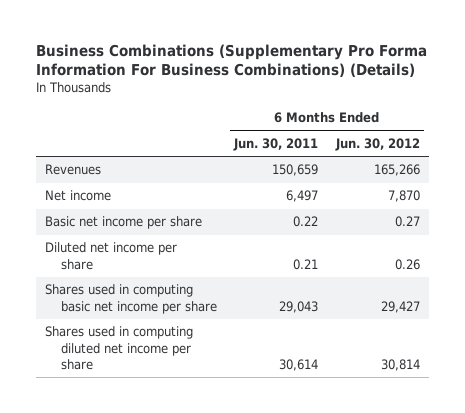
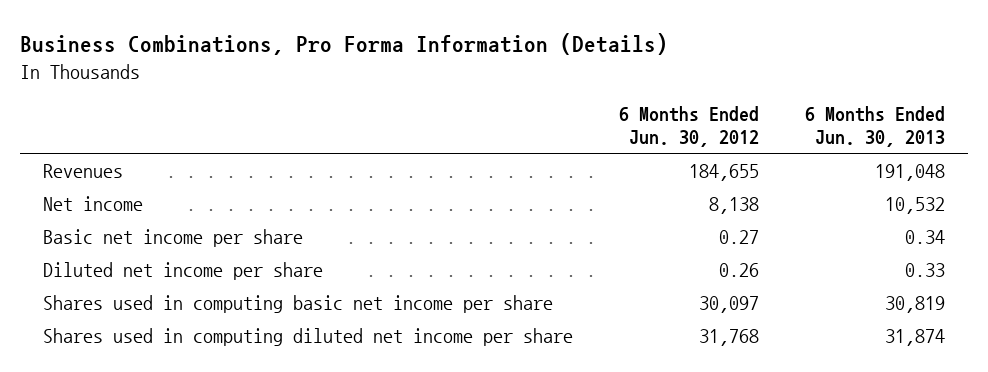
- Business Combinations (Supplementary Pro Forma Information For Business Combinations) (Details)
+ Business Combinations, Pro Forma Information (Details)
- | 6 Months Ended Jun. 30, 2011 | 6 Months Ended Jun. 30, 2012
+ | 6 Months Ended Jun. 30, 2012 | 6 Months Ended Jun. 30, 2013
- Revenues | 150,659 | 165,266
- Net income | 6,497 | 7,870
+ Revenues | 184,655 | 191,048
+ Net income | 8,138 | 10,532
- Shares used in computing basic net income per share | 29,043 | 29,427
- Shares used in computing diluted net income per share | 30,614 | 30,814
+ Shares used in computing basic net income per share | 30,097 | 30,819
+ Shares used in computing diluted net income per share | 31,768 | 31,874

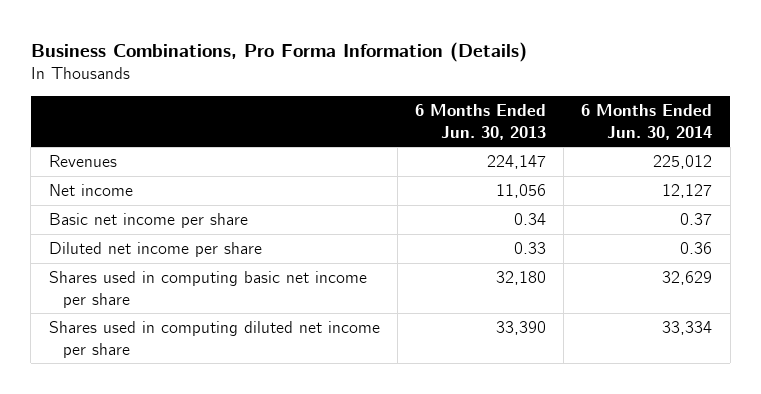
- | 6 Months Ended Jun. 30, 2012 | 6 Months Ended Jun. 30, 2013
+ | 6 Months Ended Jun. 30, 2013 | 6 Months Ended Jun. 30, 2014
- Revenues | 184,655 | 191,048
- Net income | 8,138 | 10,532
+ Revenues | 224,147 | 225,012
+ Net income | 11,056 | 12,127
- Shares used in computing basic net income per share | 30,097 | 30,819
- Shares used in computing diluted net income per share | 31,768 | 31,874
+ Shares used in computing basic net income per share | 32,180 | 32,629
+ Shares used in computing diluted net income per share | 33,390 | 33,334

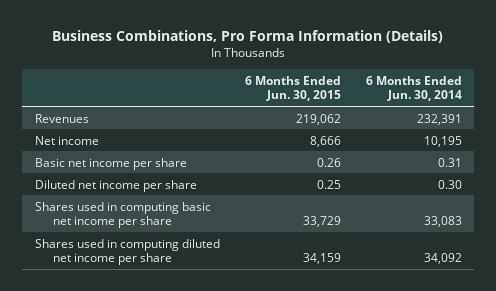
- | 6 Months Ended Jun. 30, 2013 | 6 Months Ended Jun. 30, 2014
+ | 6 Months Ended Jun. 30, 2015 | 6 Months Ended Jun. 30, 2014
- Revenues | 224,147 | 225,012
- Net income | 11,056 | 12,127
- Basic net income per share | 0.34 | 0.37
- Diluted net income per share | 0.33 | 0.36
- Shares used in computing basic net income per share | 32,180 | 32,629
- Shares used in computing diluted net income per share | 33,390 | 33,334
+ Revenues | 219,062 | 232,391
+ Net income | 8,666 | 10,195
+ Basic net income per share | 0.26 | 0.31
+ Diluted net income per share | 0.25 | 0.30
+ Shares used in computing basic net income per share | 33,729 | 33,083
+ Shares used in computing diluted net income per share | 34,159 | 34,092

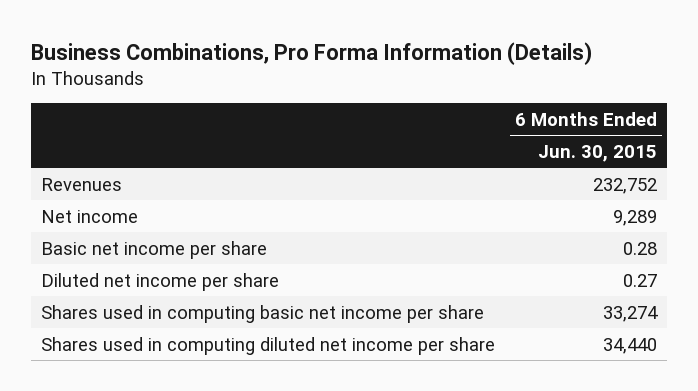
- | 6 Months Ended Jun. 30, 2015 | 6 Months Ended Jun. 30, 2014
+ | 6 Months Ended Jun. 30, 2015
- Revenues | 219,062 | 232,391
- Net income | 8,666 | 10,195
- Basic net income per share | 0.26 | 0.31
- Diluted net income per share | 0.25 | 0.30
- Shares used in computing basic net income per share | 33,729 | 33,083
- Shares used in computing diluted net income per share | 34,159 | 34,092
+ Revenues | 232,752
+ Net income | 9,289
+ Basic net income per share | 0.28
+ Diluted net income per share | 0.27
+ Shares used in computing basic net income per share | 33,274
+ Shares used in computing diluted net income per share | 34,440

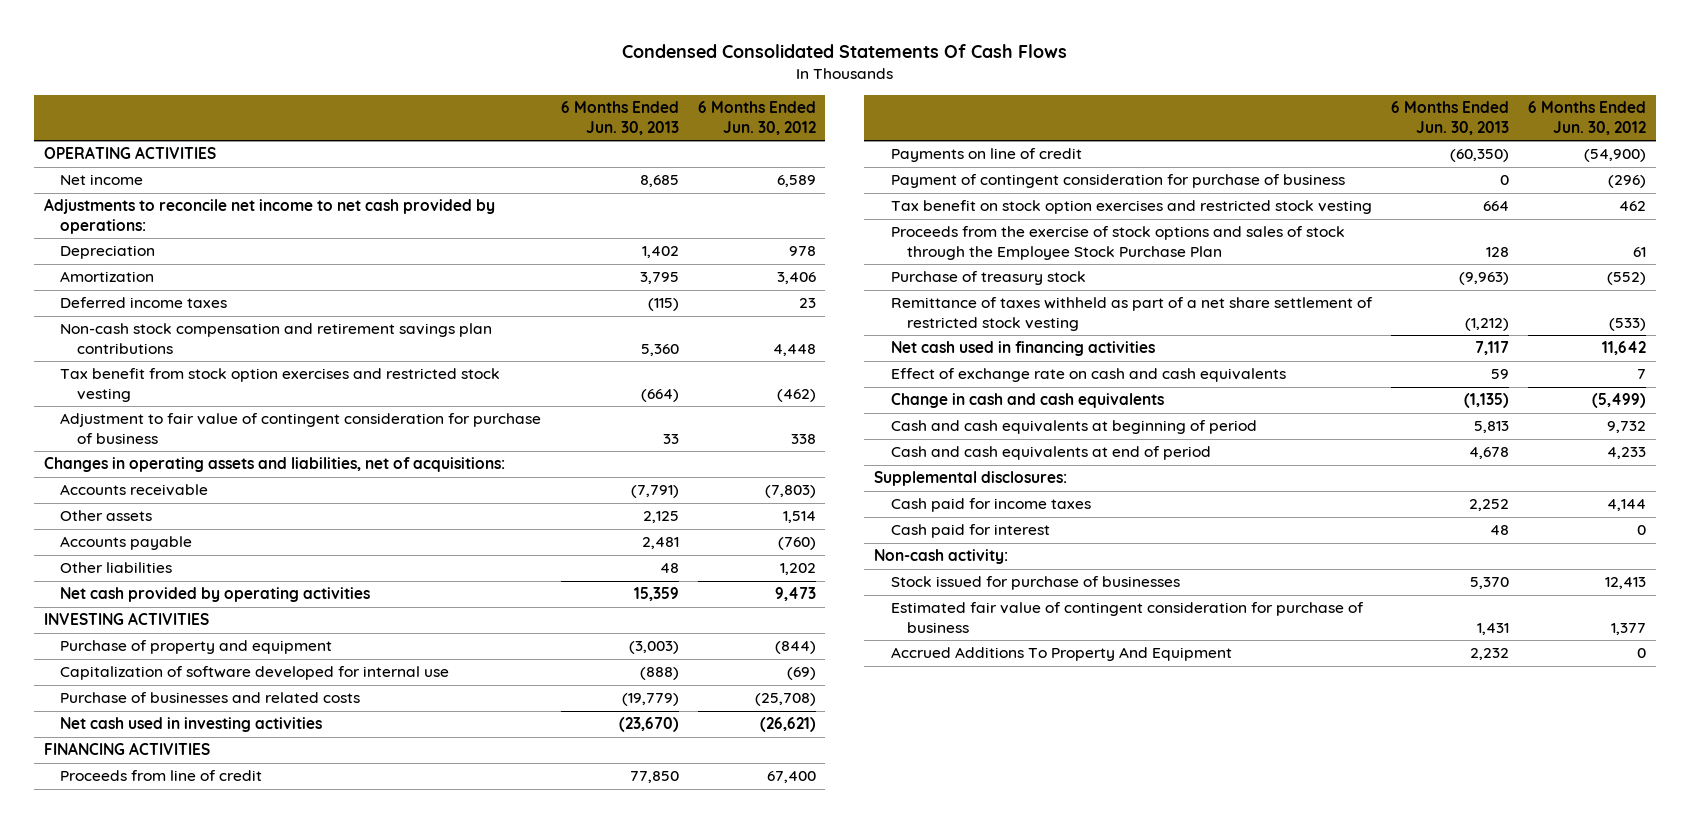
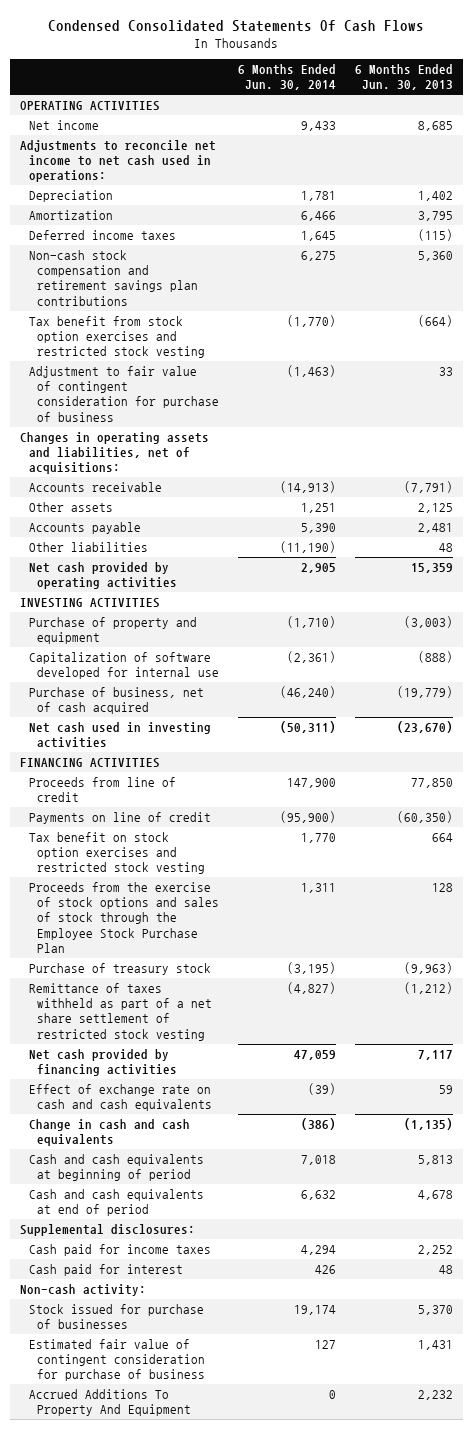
- | 6 Months Ended Jun. 30, 2013 | 6 Months Ended Jun. 30, 2012
+ | 6 Months Ended Jun. 30, 2014 | 6 Months Ended Jun. 30, 2013
- Adjustments to reconcile net income to net cash provided by operations:
+ Adjustments to reconcile net income to net cash used in operations:
- Purchase of businesses and related costs | (19,779) | (25,708)
+ Purchase of business, net of cash acquired | (46,240) | (19,779)
- Payment of contingent consideration for purchase of business | 0 | (296)
- Net cash used in financing activities | 7,117 | 11,642
+ Net cash provided by financing activities | 47,059 | 7,117

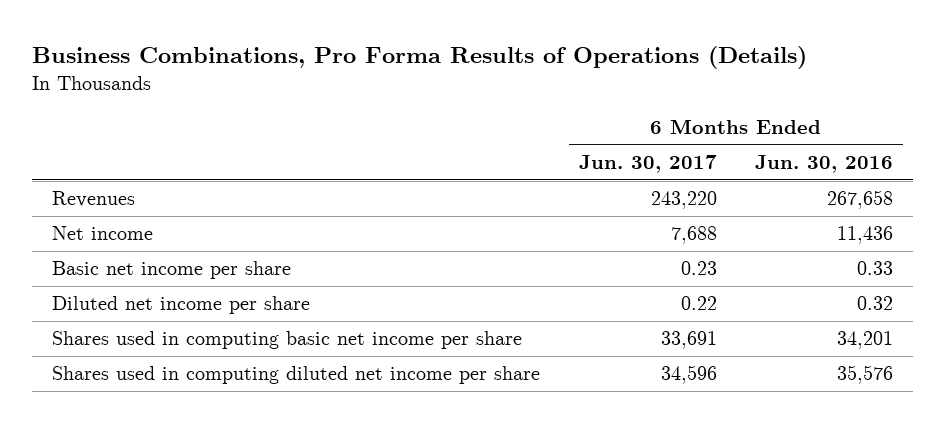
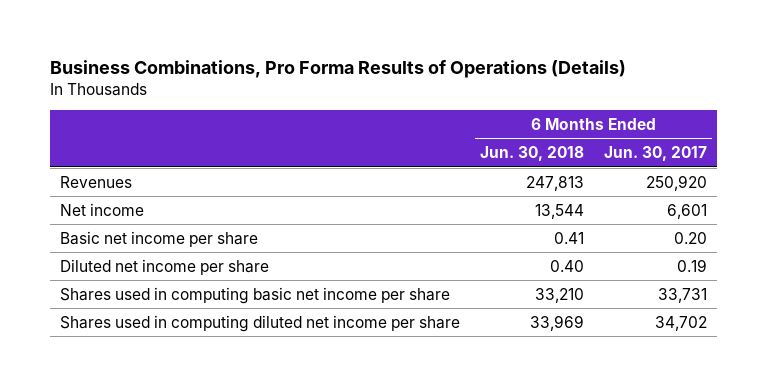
- | 6 Months Ended Jun. 30, 2017 | 6 Months Ended Jun. 30, 2016
+ | 6 Months Ended Jun. 30, 2018 | 6 Months Ended Jun. 30, 2017
- Revenues | 243,220 | 267,658
- Net income | 7,688 | 11,436
- Basic net income per share | 0.23 | 0.33
- Diluted net income per share | 0.22 | 0.32
- Shares used in computing basic net income per share | 33,691 | 34,201
- Shares used in computing diluted net income per share | 34,596 | 35,576
+ Revenues | 247,813 | 250,920
+ Net income | 13,544 | 6,601
+ Basic net income per share | 0.41 | 0.20
+ Diluted net income per share | 0.40 | 0.19
+ Shares used in computing basic net income per share | 33,210 | 33,731
+ Shares used in computing diluted net income per share | 33,969 | 34,702

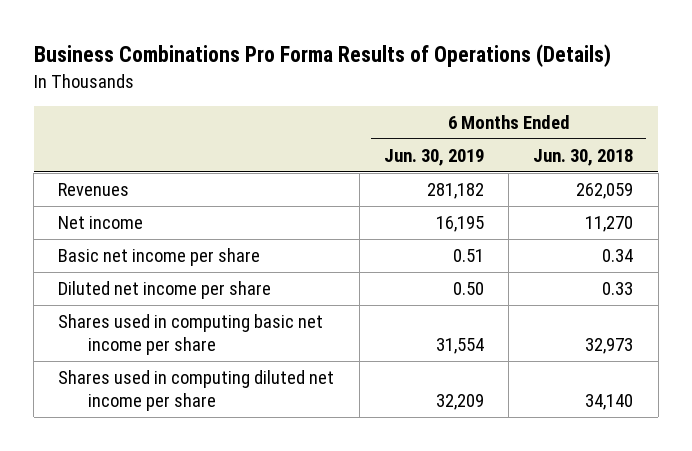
- Business Combinations, Pro Forma Results of Operations (Details)
+ Business Combinations Pro Forma Results of Operations (Details)
- | 6 Months Ended Jun. 30, 2018 | 6 Months Ended Jun. 30, 2017
+ | 6 Months Ended Jun. 30, 2019 | 6 Months Ended Jun. 30, 2018
- Revenues | 247,813 | 250,920
- Net income | 13,544 | 6,601
- Basic net income per share | 0.41 | 0.20
- Diluted net income per share | 0.40 | 0.19
- Shares used in computing basic net income per share | 33,210 | 33,731
- Shares used in computing diluted net income per share | 33,969 | 34,702
+ Revenues | 281,182 | 262,059
+ Net income | 16,195 | 11,270
+ Basic net income per share | 0.51 | 0.34
+ Diluted net income per share | 0.50 | 0.33
+ Shares used in computing basic net income per share | 31,554 | 32,973
+ Shares used in computing diluted net income per share | 32,209 | 34,140

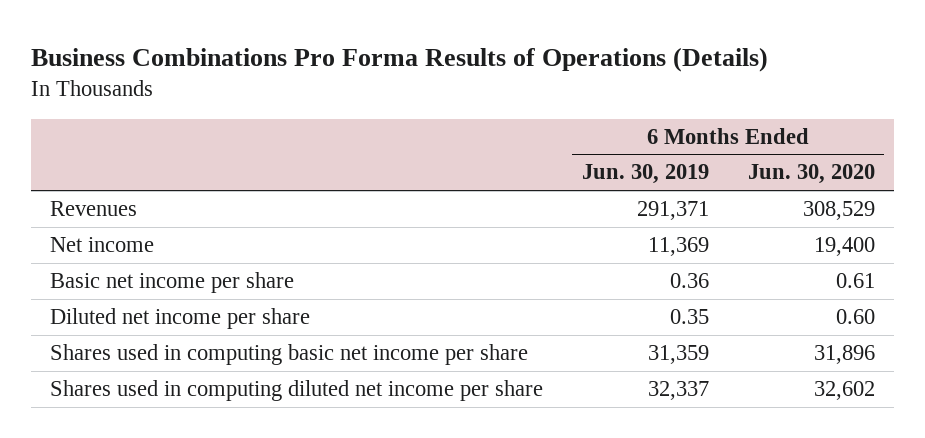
- | 6 Months Ended Jun. 30, 2019 | 6 Months Ended Jun. 30, 2018
+ | 6 Months Ended Jun. 30, 2019 | 6 Months Ended Jun. 30, 2020
- Revenues | 281,182 | 262,059
- Net income | 16,195 | 11,270
- Basic net income per share | 0.51 | 0.34
- Diluted net income per share | 0.50 | 0.33
- Shares used in computing basic net income per share | 31,554 | 32,973
- Shares used in computing diluted net income per share | 32,209 | 34,140
+ Revenues | 291,371 | 308,529
+ Net income | 11,369 | 19,400
+ Basic net income per share | 0.36 | 0.61
+ Diluted net income per share | 0.35 | 0.60
+ Shares used in computing basic net income per share | 31,359 | 31,896
+ Shares used in computing diluted net income per share | 32,337 | 32,602

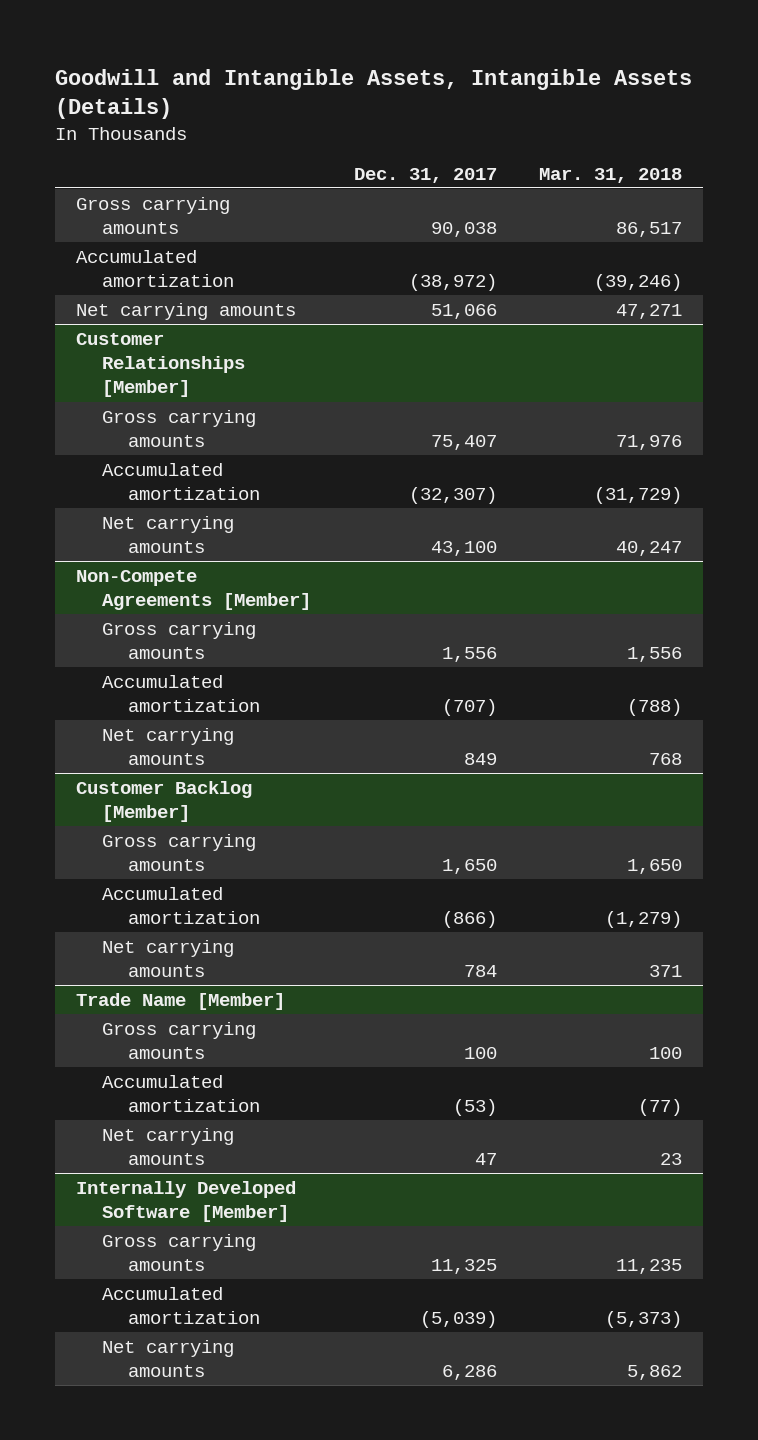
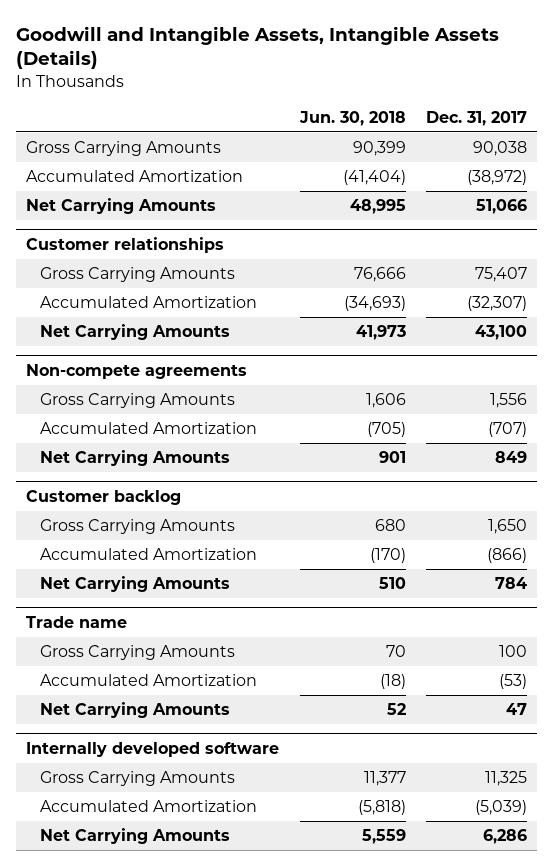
- | Dec. 31, 2017 | Mar. 31, 2018
+ | Jun. 30, 2018 | Dec. 31, 2017
- Gross carrying amounts | 90,038 | 86,517
- Accumulated amortization | (38,972) | (39,246)
- Net carrying amounts | 51,066 | 47,271
- Customer Relationships [Member]
- Gross carrying amounts | 75,407 | 71,976
- Accumulated amortization | (32,307) | (31,729)
- Net carrying amounts | 43,100 | 40,247
- Non-Compete Agreements [Member]
- Gross carrying amounts | 1,556 | 1,556
- Accumulated amortization | (707) | (788)
- Net carrying amounts | 849 | 768
- Customer Backlog [Member]
- Gross carrying amounts | 1,650 | 1,650
- Accumulated amortization | (866) | (1,279)
- Net carrying amounts | 784 | 371
- Trade Name [Member]
- Gross carrying amounts | 100 | 100
- Accumulated amortization | (53) | (77)
- Net carrying amounts | 47 | 23
- Internally Developed Software [Member]
- Gross carrying amounts | 11,325 | 11,235
- Accumulated amortization | (5,039) | (5,373)
- Net carrying amounts | 6,286 | 5,862
+ Gross Carrying Amounts | 90,399 | 90,038
+ Accumulated Amortization | (41,404) | (38,972)
+ Net Carrying Amounts | 48,995 | 51,066
+ Customer relationships
+ Gross Carrying Amounts | 76,666 | 75,407
+ Accumulated Amortization | (34,693) | (32,307)
+ Net Carrying Amounts | 41,973 | 43,100
+ Non-compete agreements
+ Gross Carrying Amounts | 1,606 | 1,556
+ Accumulated Amortization | (705) | (707)
+ Net Carrying Amounts | 901 | 849
+ Customer backlog
+ Gross Carrying Amounts | 680 | 1,650
+ Accumulated Amortization | (170) | (866)
+ Net Carrying Amounts | 510 | 784
+ Trade name
+ Gross Carrying Amounts | 70 | 100
+ Accumulated Amortization | (18) | (53)
+ Net Carrying Amounts | 52 | 47
+ Internally developed software
+ Gross Carrying Amounts | 11,377 | 11,325
+ Accumulated Amortization | (5,818) | (5,039)
+ Net Carrying Amounts | 5,559 | 6,286

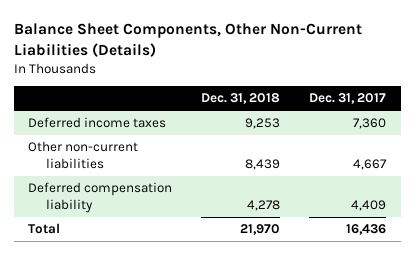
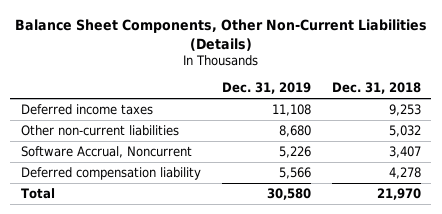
- | Dec. 31, 2018 | Dec. 31, 2017
+ | Dec. 31, 2019 | Dec. 31, 2018
- Other non-current liabilities | 8,439 | 4,667
+ Other non-current liabilities | 8,680 | 5,032
+ Software Accrual, Noncurrent | 5,226 | 3,407

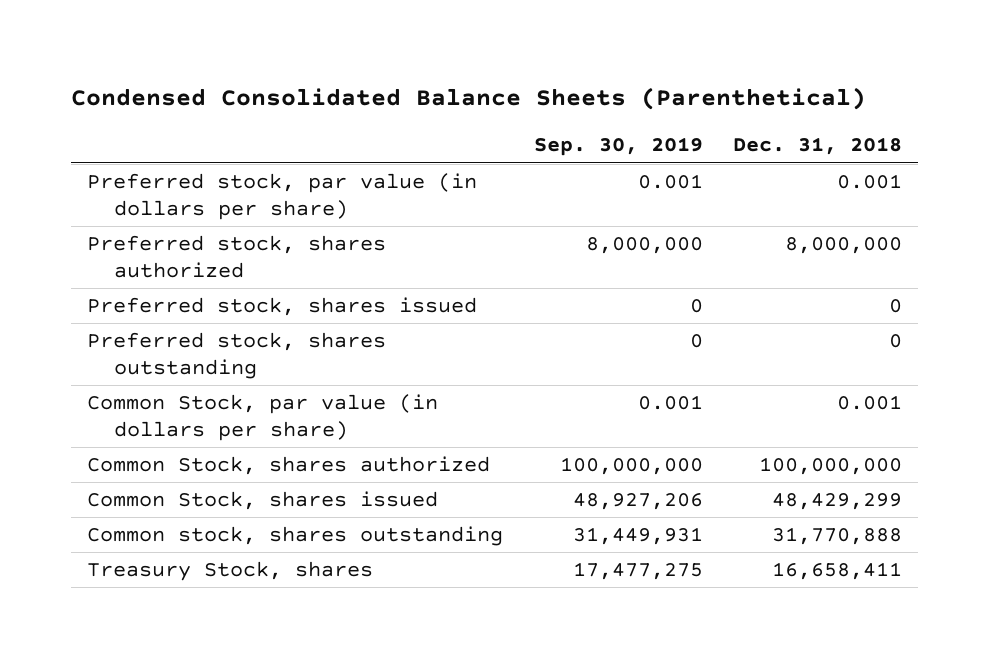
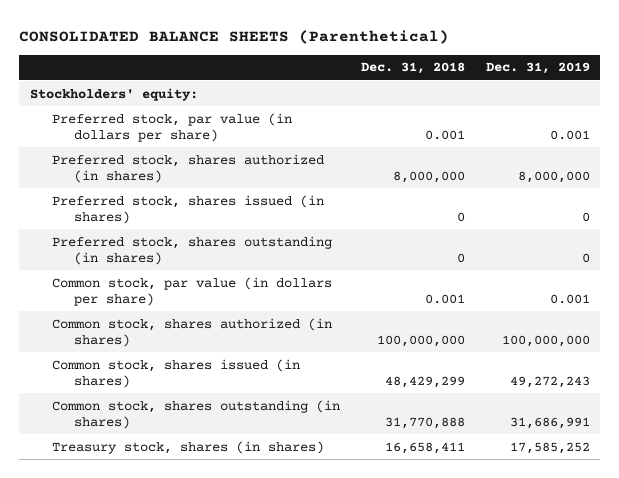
- Condensed Consolidated Balance Sheets (Parenthetical)
+ CONSOLIDATED BALANCE SHEETS (Parenthetical)
- | Sep. 30, 2019 | Dec. 31, 2018
+ | Dec. 31, 2018 | Dec. 31, 2019
+ Stockholders' equity:
- Preferred stock, shares authorized | 8,000,000 | 8,000,000
- Preferred stock, shares issued | 0 | 0
- Preferred stock, shares outstanding | 0 | 0
- Common Stock, par value (in dollars per share) | 0.001 | 0.001
- Common Stock, shares authorized | 100,000,000 | 100,000,000
- Common Stock, shares issued | 48,927,206 | 48,429,299
- Common stock, shares outstanding | 31,449,931 | 31,770,888
- Treasury Stock, shares | 17,477,275 | 16,658,411
+ Preferred stock, shares authorized (in shares) | 8,000,000 | 8,000,000
+ Preferred stock, shares issued (in shares) | 0 | 0
+ Preferred stock, shares outstanding (in shares) | 0 | 0
+ Common stock, par value (in dollars per share) | 0.001 | 0.001
+ Common stock, shares authorized (in shares) | 100,000,000 | 100,000,000
+ Common stock, shares issued (in shares) | 48,429,299 | 49,272,243
+ Common stock, shares outstanding (in shares) | 31,770,888 | 31,686,991
+ Treasury stock, shares (in shares) | 16,658,411 | 17,585,252

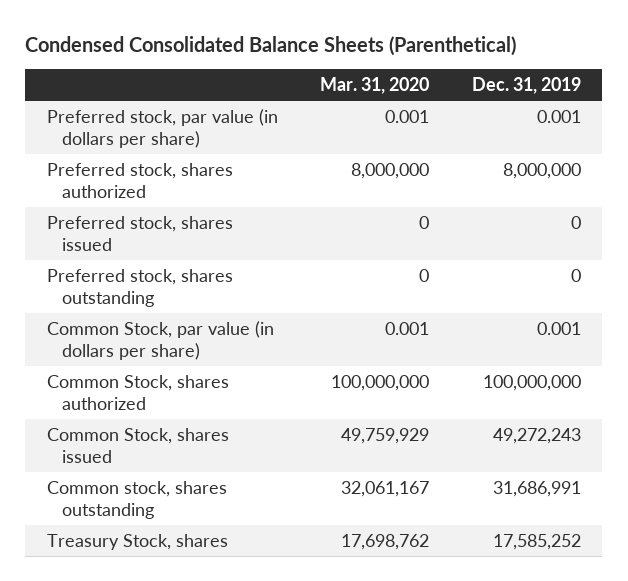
- CONSOLIDATED BALANCE SHEETS (Parenthetical)
+ Condensed Consolidated Balance Sheets (Parenthetical)
- | Dec. 31, 2018 | Dec. 31, 2019
+ | Mar. 31, 2020 | Dec. 31, 2019
- Stockholders' equity:
- Preferred stock, shares authorized (in shares) | 8,000,000 | 8,000,000
- Preferred stock, shares issued (in shares) | 0 | 0
- Preferred stock, shares outstanding (in shares) | 0 | 0
- Common stock, par value (in dollars per share) | 0.001 | 0.001
- Common stock, shares authorized (in shares) | 100,000,000 | 100,000,000
- Common stock, shares issued (in shares) | 48,429,299 | 49,272,243
- Common stock, shares outstanding (in shares) | 31,770,888 | 31,686,991
- Treasury stock, shares (in shares) | 16,658,411 | 17,585,252
+ Preferred stock, shares authorized | 8,000,000 | 8,000,000
+ Preferred stock, shares issued | 0 | 0
+ Preferred stock, shares outstanding | 0 | 0
+ Common Stock, par value (in dollars per share) | 0.001 | 0.001
+ Common Stock, shares authorized | 100,000,000 | 100,000,000
+ Common Stock, shares issued | 49,759,929 | 49,272,243
+ Common stock, shares outstanding | 32,061,167 | 31,686,991
+ Treasury Stock, shares | 17,698,762 | 17,585,252

